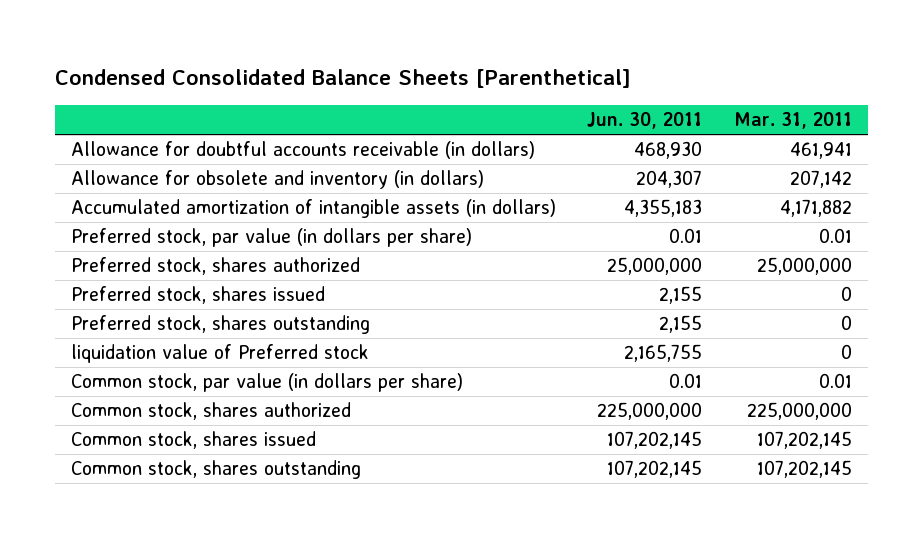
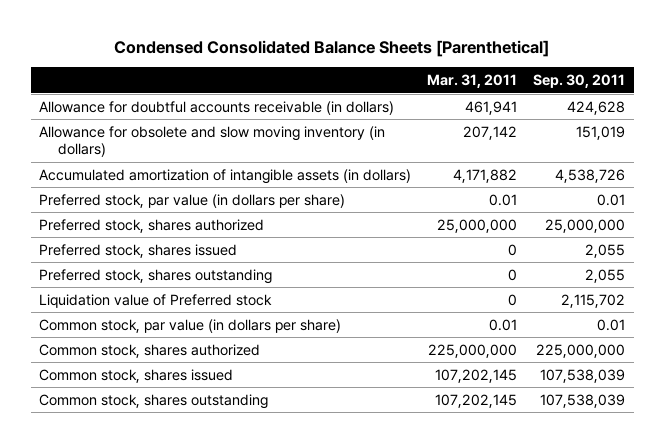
- | Jun. 30, 2011 | Mar. 31, 2011
+ | Mar. 31, 2011 | Sep. 30, 2011
- Allowance for obsolete and inventory (in dollars) | 204,307 | 207,142
+ Allowance for obsolete and slow moving inventory (in dollars) | 207,142 | 151,019
- liquidation value of Preferred stock | 2,165,755 | 0
+ Liquidation value of Preferred stock | 0 | 2,115,702

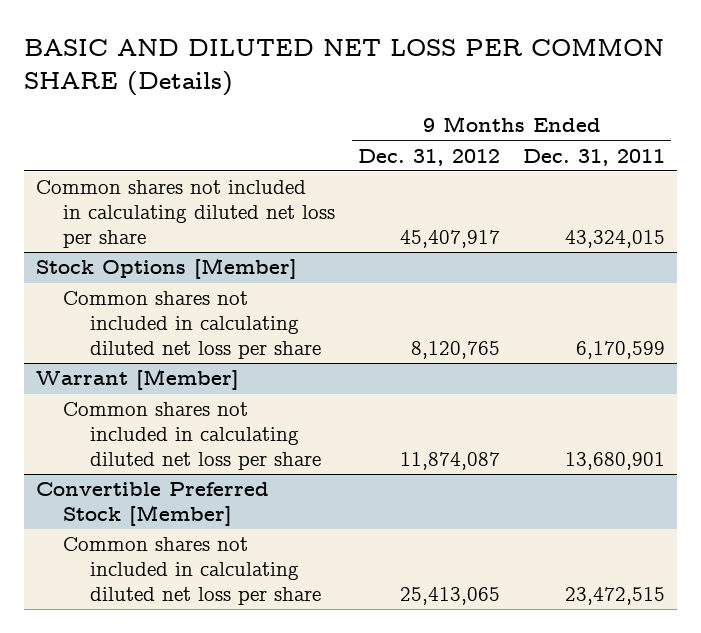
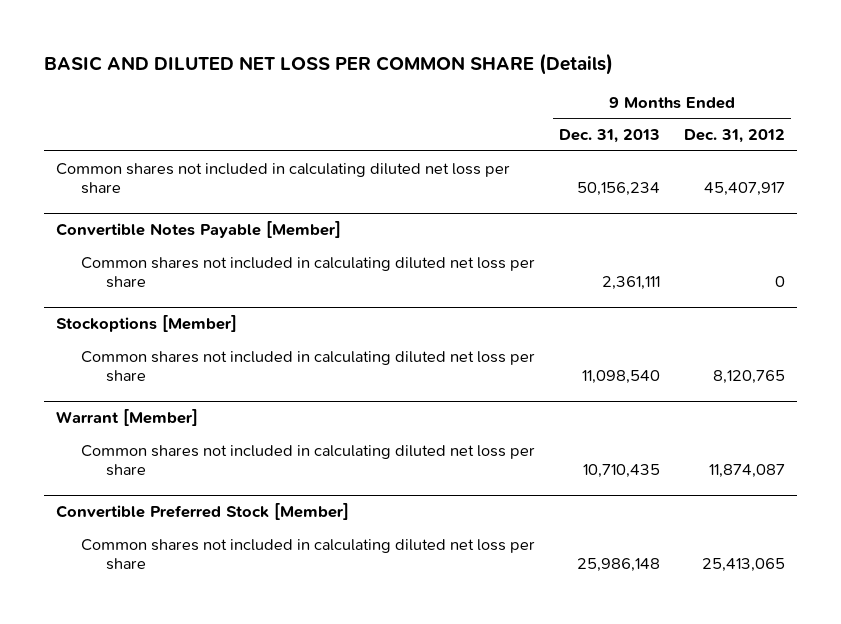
- | 9 Months Ended Dec. 31, 2012 | 9 Months Ended Dec. 31, 2011
+ | 9 Months Ended Dec. 31, 2013 | 9 Months Ended Dec. 31, 2012
- Stock Options [Member]
+ Convertible Notes Payable [Member]
+ Common shares not included in calculating diluted net loss per share | 2,361,111 | 0
+ Stockoptions [Member]

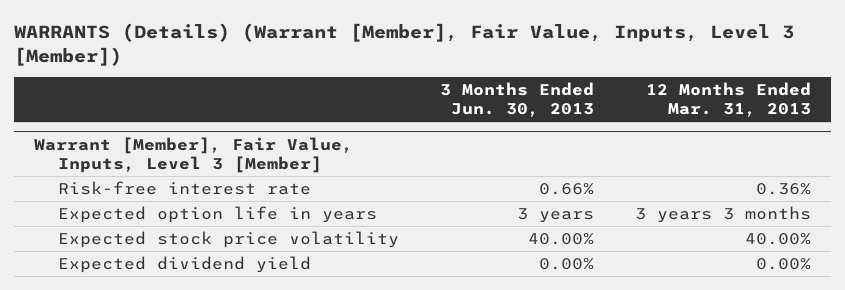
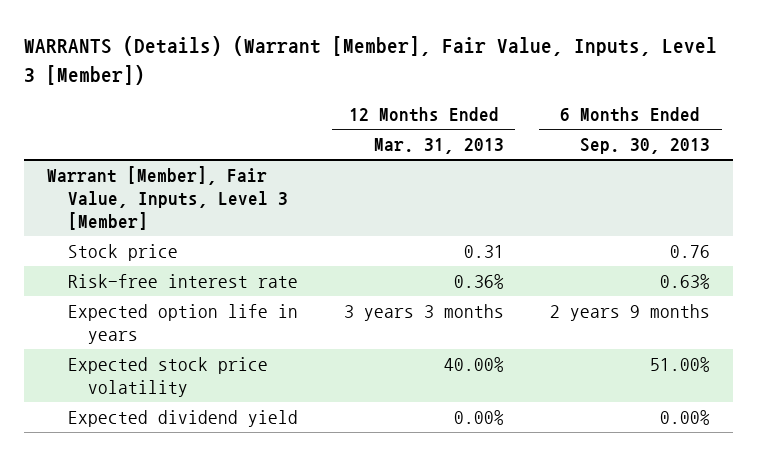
- | 3 Months Ended Jun. 30, 2013 | 12 Months Ended Mar. 31, 2013
+ | 12 Months Ended Mar. 31, 2013 | 6 Months Ended Sep. 30, 2013
@ Warrant [Member], Fair Value, Inputs, Level 3 [Member]
+ Stock price | 0.31 | 0.76

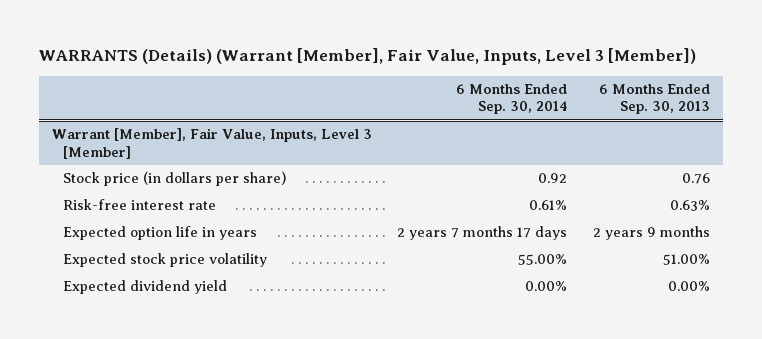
- | 12 Months Ended Mar. 31, 2013 | 6 Months Ended Sep. 30, 2013
+ | 6 Months Ended Sep. 30, 2014 | 6 Months Ended Sep. 30, 2013
@ Warrant [Member], Fair Value, Inputs, Level 3 [Member]
- Stock price | 0.31 | 0.76
+ Stock price (in dollars per share) | 0.92 | 0.76

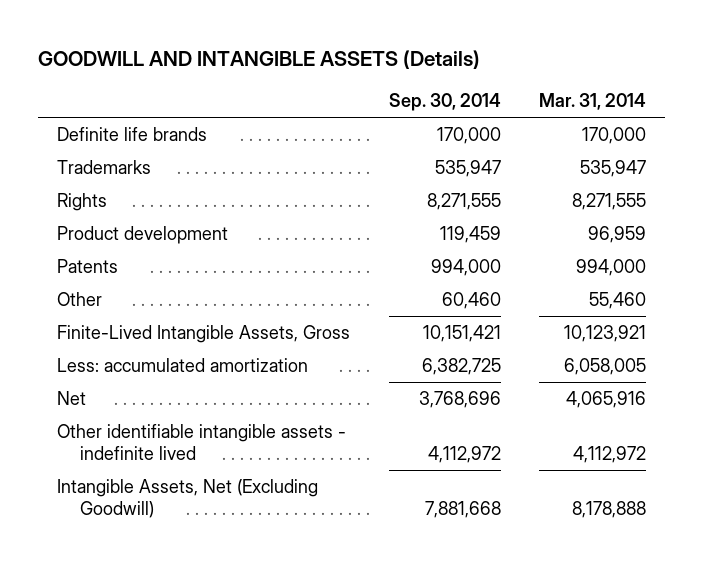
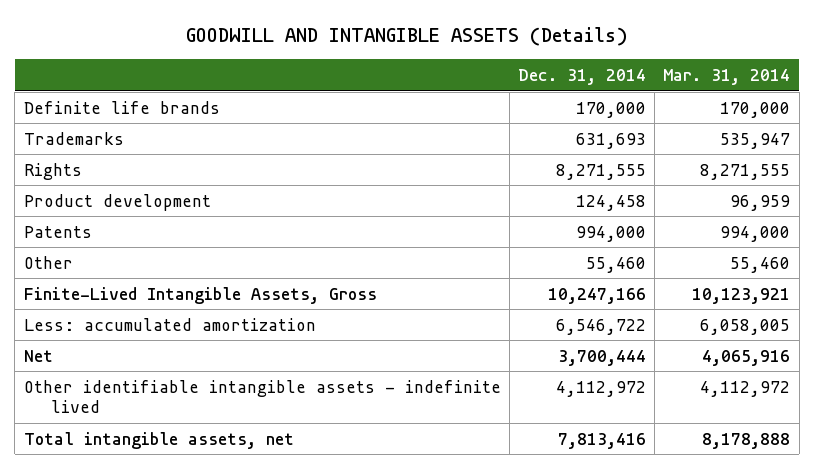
- | Sep. 30, 2014 | Mar. 31, 2014
+ | Dec. 31, 2014 | Mar. 31, 2014
- Intangible Assets, Net (Excluding Goodwill) | 7,881,668 | 8,178,888
+ Total intangible assets, net | 7,813,416 | 8,178,888

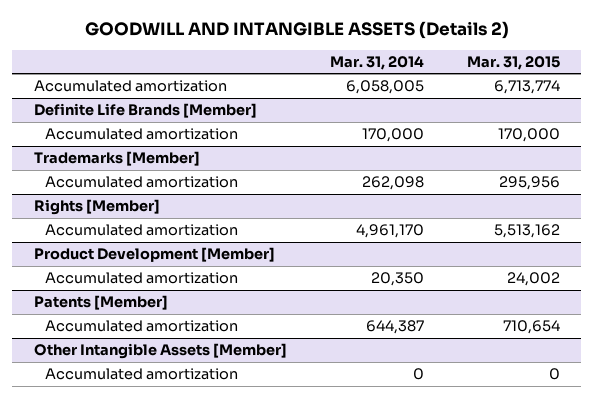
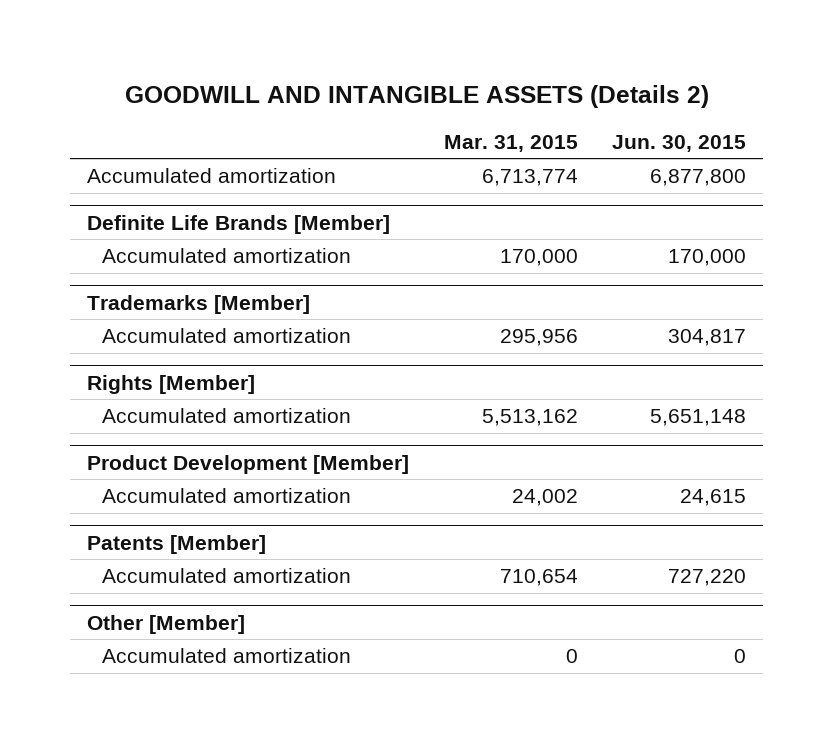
- | Mar. 31, 2014 | Mar. 31, 2015
+ | Mar. 31, 2015 | Jun. 30, 2015
- Other Intangible Assets [Member]
+ Other [Member]

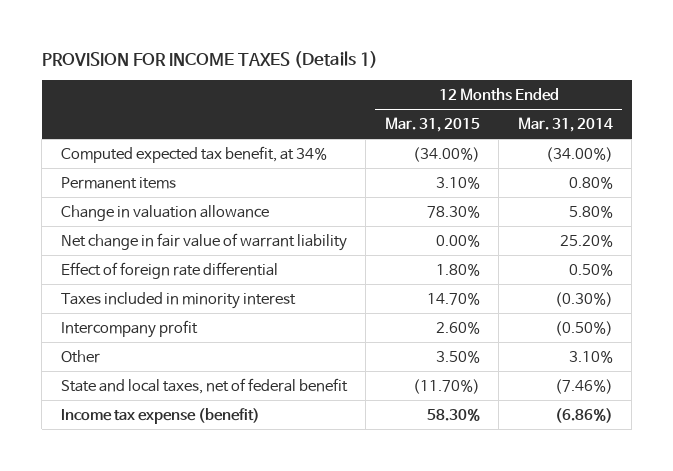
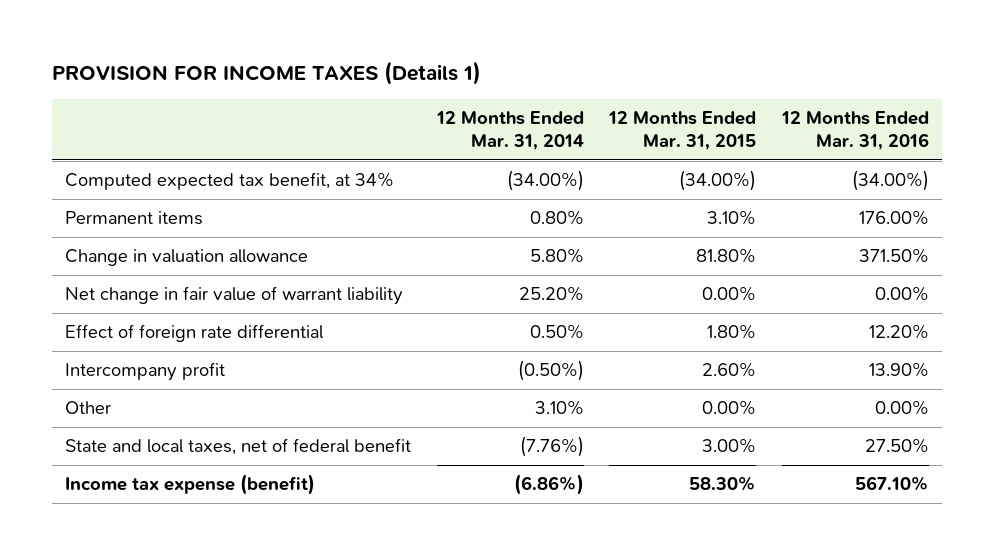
- | 12 Months Ended Mar. 31, 2015 | 12 Months Ended Mar. 31, 2014
+ | 12 Months Ended Mar. 31, 2014 | 12 Months Ended Mar. 31, 2015 | 12 Months Ended Mar. 31, 2016
- Change in valuation allowance | 78.30% | 5.80%
+ Change in valuation allowance | 5.80% | 81.80% | 371.50%
- Taxes included in minority interest | 14.70% | (0.30%)
- Other | 3.50% | 3.10%
- State and local taxes, net of federal benefit | (11.70%) | (7.46%)
+ Other | 3.10% | 0.00% | 0.00%
+ State and local taxes, net of federal benefit | (7.76%) | 3.00% | 27.50%

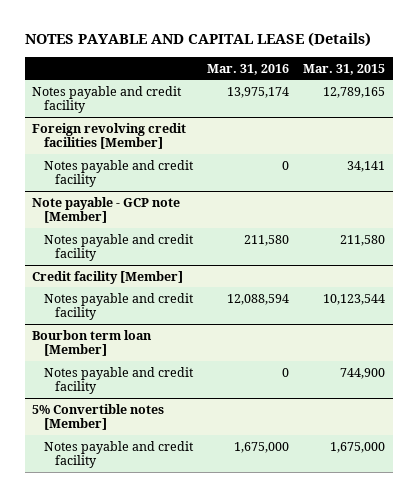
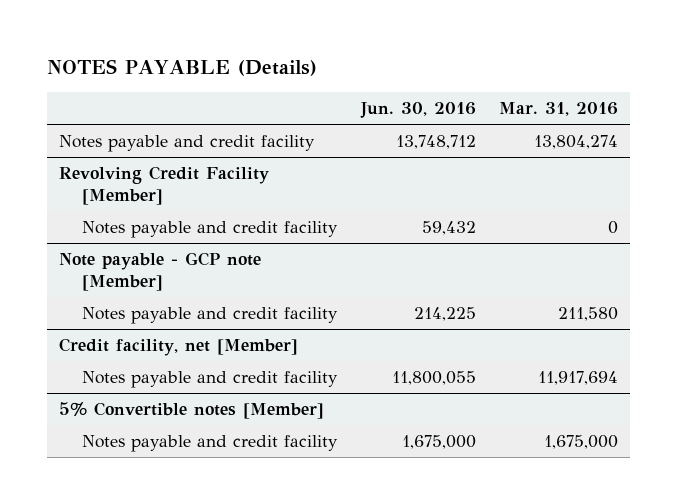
- NOTES PAYABLE AND CAPITAL LEASE (Details)
+ NOTES PAYABLE (Details)
- | Mar. 31, 2016 | Mar. 31, 2015
+ | Jun. 30, 2016 | Mar. 31, 2016
- Notes payable and credit facility | 13,975,174 | 12,789,165
- Foreign revolving credit facilities [Member]
+ Notes payable and credit facility | 13,748,712 | 13,804,274
+ Revolving Credit Facility [Member]
- Credit facility [Member]
- Notes payable and credit facility | 12,088,594 | 10,123,544
- Bourbon term loan [Member]
- Notes payable and credit facility | 0 | 744,900
+ Credit facility, net [Member]
+ Notes payable and credit facility | 11,800,055 | 11,917,694

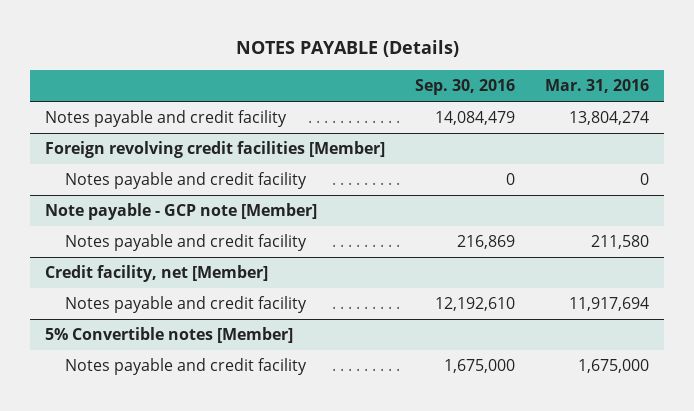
- | Jun. 30, 2016 | Mar. 31, 2016
+ | Sep. 30, 2016 | Mar. 31, 2016
- Revolving Credit Facility [Member]
+ Foreign revolving credit facilities [Member]

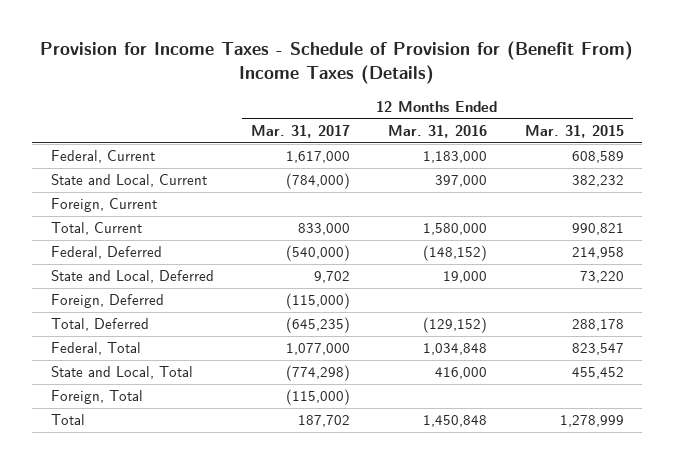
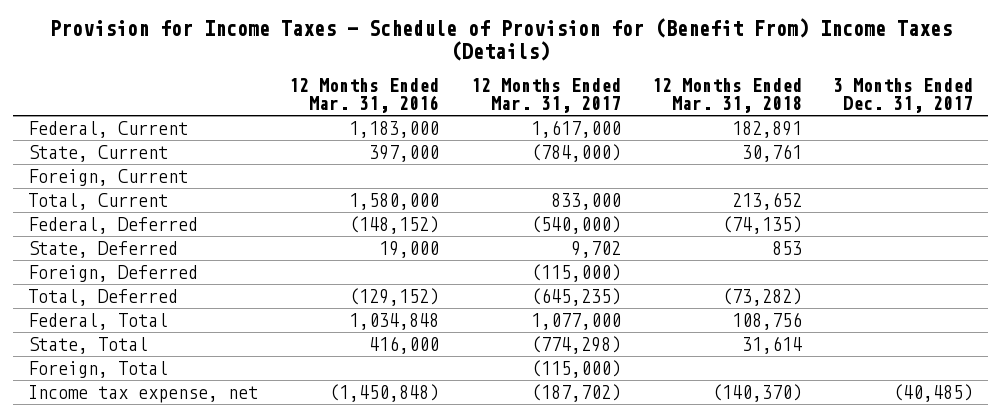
- | 12 Months Ended Mar. 31, 2017 | 12 Months Ended Mar. 31, 2016 | 12 Months Ended Mar. 31, 2015
+ | 12 Months Ended Mar. 31, 2016 | 12 Months Ended Mar. 31, 2017 | 12 Months Ended Mar. 31, 2018 | 3 Months Ended Dec. 31, 2017
- State and Local, Current | (784,000) | 397,000 | 382,232
+ State, Current | 397,000 | (784,000) | 30,761 |
- State and Local, Deferred | 9,702 | 19,000 | 73,220
+ State, Deferred | 19,000 | 9,702 | 853 |
- State and Local, Total | (774,298) | 416,000 | 455,452
+ State, Total | 416,000 | (774,298) | 31,614 |
- Total | 187,702 | 1,450,848 | 1,278,999
+ Income tax expense, net | (1,450,848) | (187,702) | (140,370) | (40,485)

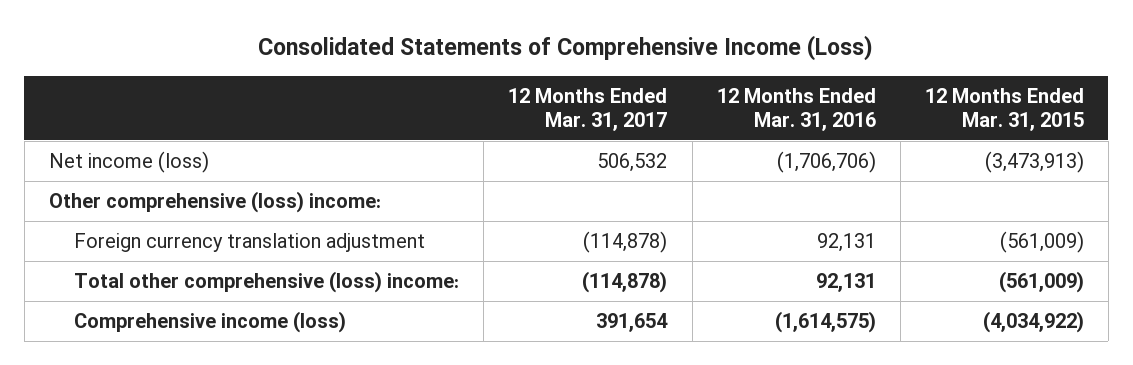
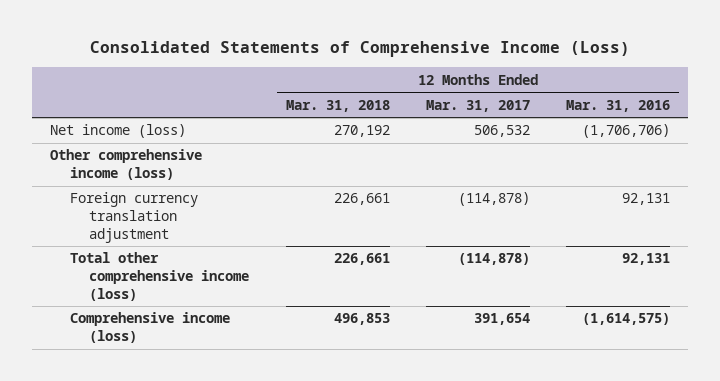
- | 12 Months Ended Mar. 31, 2017 | 12 Months Ended Mar. 31, 2016 | 12 Months Ended Mar. 31, 2015
+ | 12 Months Ended Mar. 31, 2018 | 12 Months Ended Mar. 31, 2017 | 12 Months Ended Mar. 31, 2016
- Other comprehensive (loss) income:
+ Other comprehensive income (loss)
- Total other comprehensive (loss) income: | (114,878) | 92,131 | (561,009)
+ Total other comprehensive income (loss) | 226,661 | (114,878) | 92,131

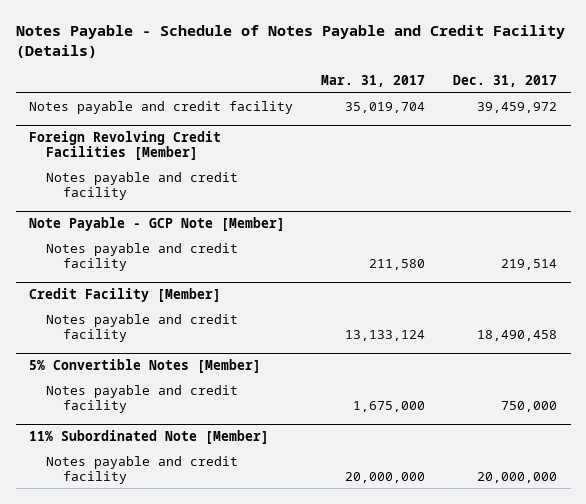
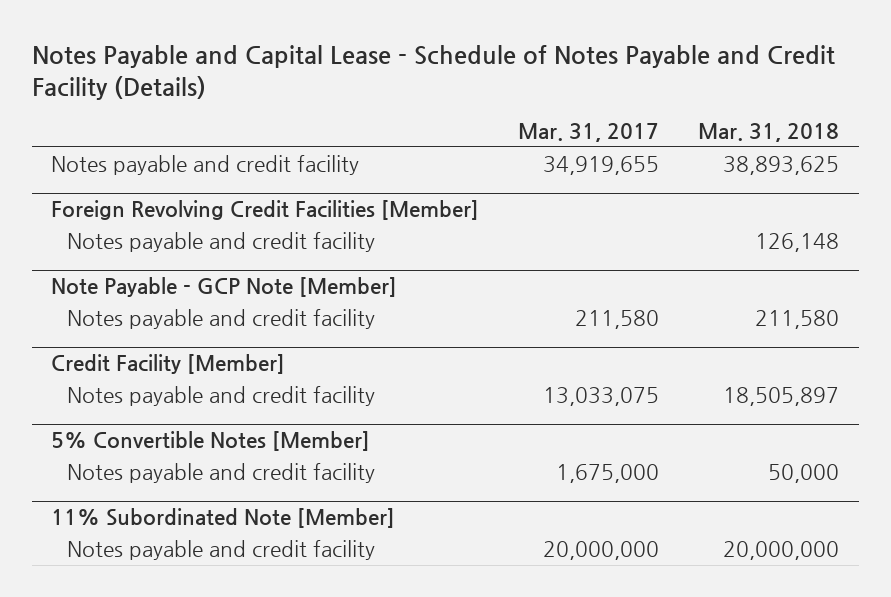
- Notes Payable - Schedule of Notes Payable and Credit Facility (Details)
+ Notes Payable and Capital Lease - Schedule of Notes Payable and Credit Facility (Details)
- | Mar. 31, 2017 | Dec. 31, 2017
+ | Mar. 31, 2017 | Mar. 31, 2018
- Notes payable and credit facility | 35,019,704 | 39,459,972
+ Notes payable and credit facility | 34,919,655 | 38,893,625
@ Credit Facility [Member]
- Notes payable and credit facility | 13,133,124 | 18,490,458
+ Notes payable and credit facility | 13,033,075 | 18,505,897

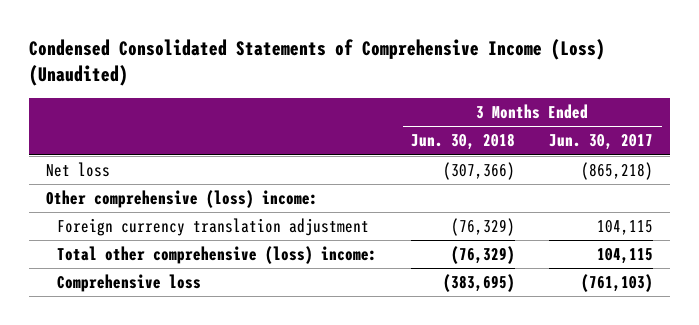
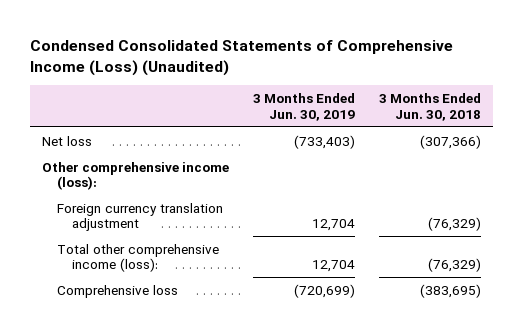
- | 3 Months Ended Jun. 30, 2018 | 3 Months Ended Jun. 30, 2017
+ | 3 Months Ended Jun. 30, 2019 | 3 Months Ended Jun. 30, 2018
- Other comprehensive (loss) income:
+ Other comprehensive income (loss):
- Total other comprehensive (loss) income: | (76,329) | 104,115
+ Total other comprehensive income (loss): | 12,704 | (76,329)

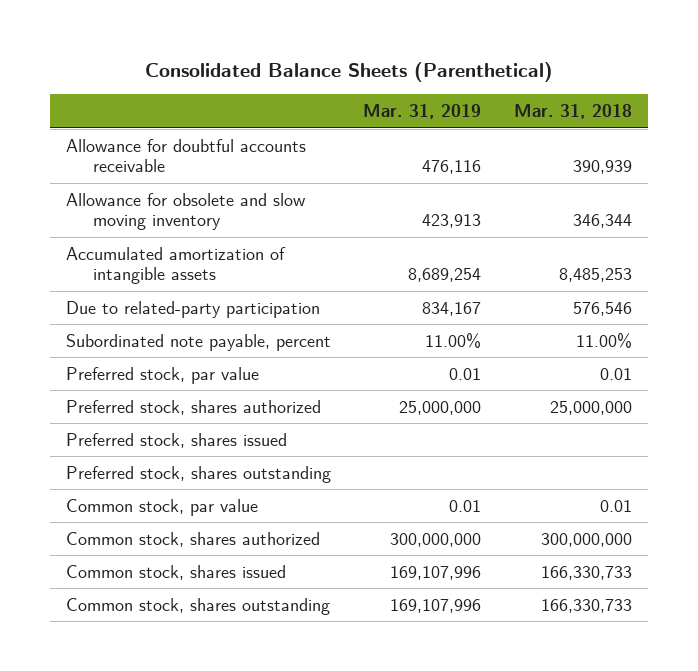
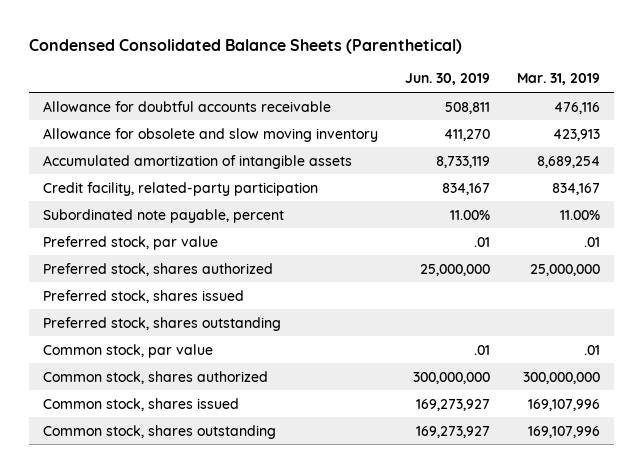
- Consolidated Balance Sheets (Parenthetical)
+ Condensed Consolidated Balance Sheets (Parenthetical)
- | Mar. 31, 2019 | Mar. 31, 2018
+ | Jun. 30, 2019 | Mar. 31, 2019
- Due to related-party participation | 834,167 | 576,546
+ Credit facility, related-party participation | 834,167 | 834,167
- Preferred stock, par value | 0.01 | 0.01
+ Preferred stock, par value | .01 | .01
- Common stock, par value | 0.01 | 0.01
+ Common stock, par value | .01 | .01

